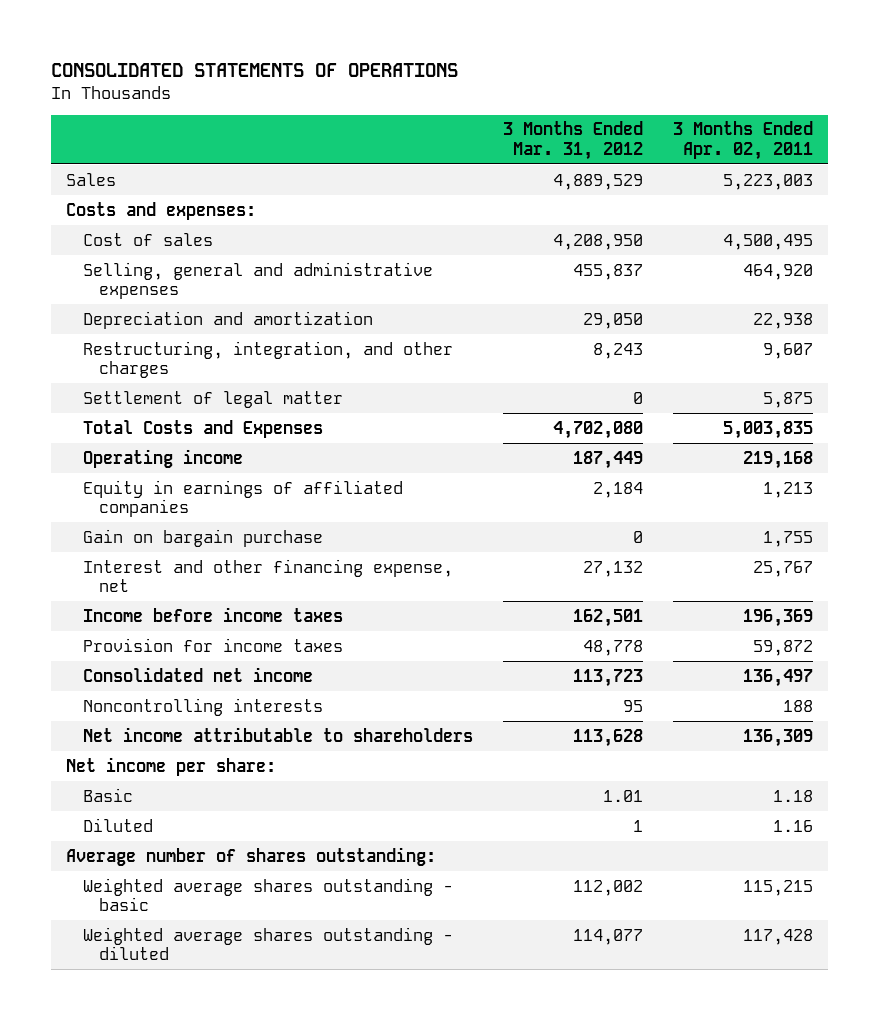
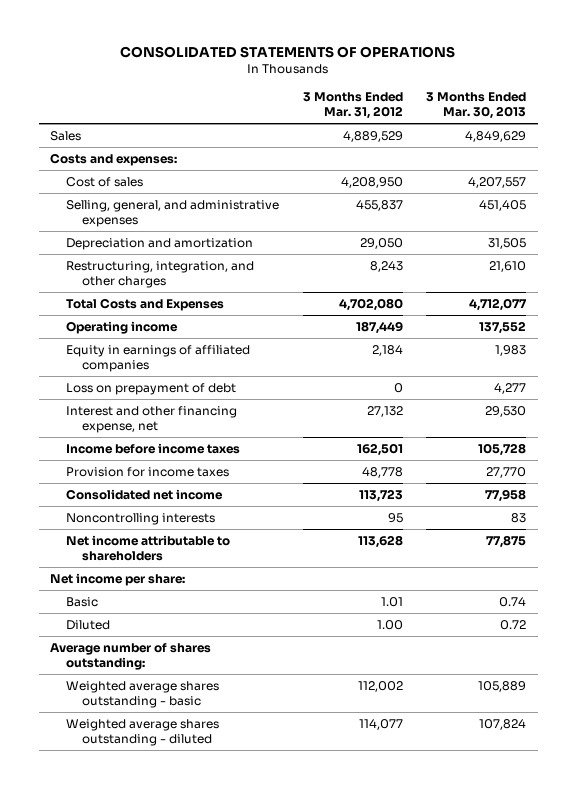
- | 3 Months Ended Mar. 31, 2012 | 3 Months Ended Apr. 02, 2011
+ | 3 Months Ended Mar. 31, 2012 | 3 Months Ended Mar. 30, 2013
- Selling, general and administrative expenses | 455,837 | 464,920
+ Selling, general, and administrative expenses | 455,837 | 451,405
- Settlement of legal matter | 0 | 5,875
- Gain on bargain purchase | 0 | 1,755
+ Loss on prepayment of debt | 0 | 4,277
- Diluted | 1 | 1.16
+ Diluted | 1.00 | 0.72

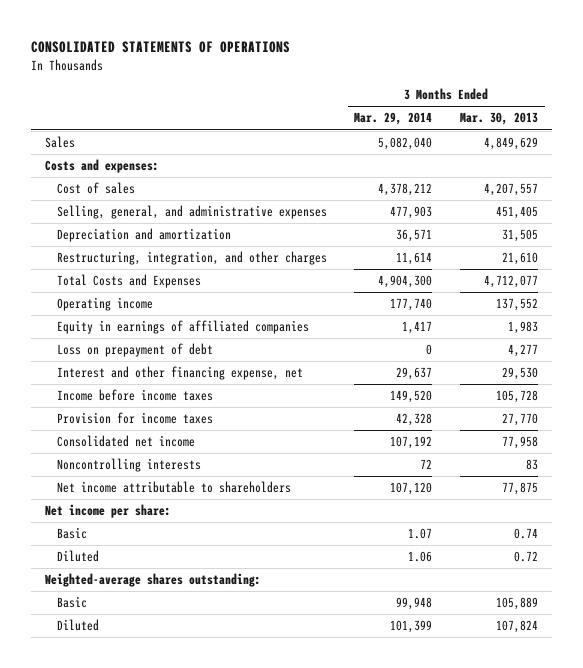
- | 3 Months Ended Mar. 31, 2012 | 3 Months Ended Mar. 30, 2013
+ | 3 Months Ended Mar. 29, 2014 | 3 Months Ended Mar. 30, 2013
- Average number of shares outstanding:
- Weighted average shares outstanding - basic | 112,002 | 105,889
- Weighted average shares outstanding - diluted | 114,077 | 107,824
+ Weighted-average shares outstanding:
+ Basic | 99,948 | 105,889
+ Diluted | 101,399 | 107,824

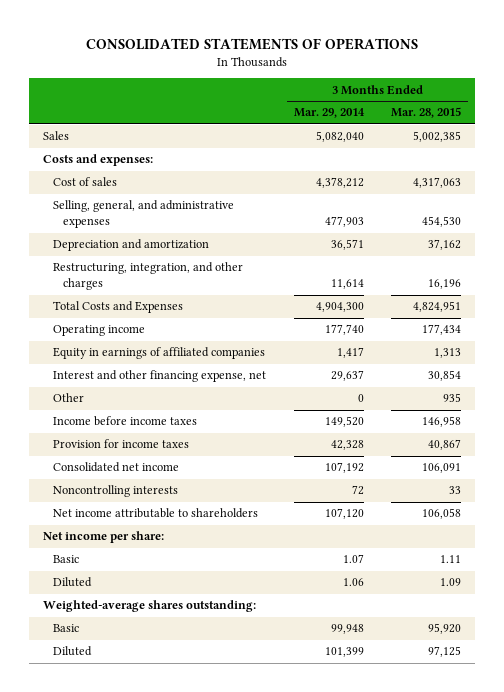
- | 3 Months Ended Mar. 29, 2014 | 3 Months Ended Mar. 30, 2013
+ | 3 Months Ended Mar. 29, 2014 | 3 Months Ended Mar. 28, 2015
- Loss on prepayment of debt | 0 | 4,277
+ Other | 0 | 935

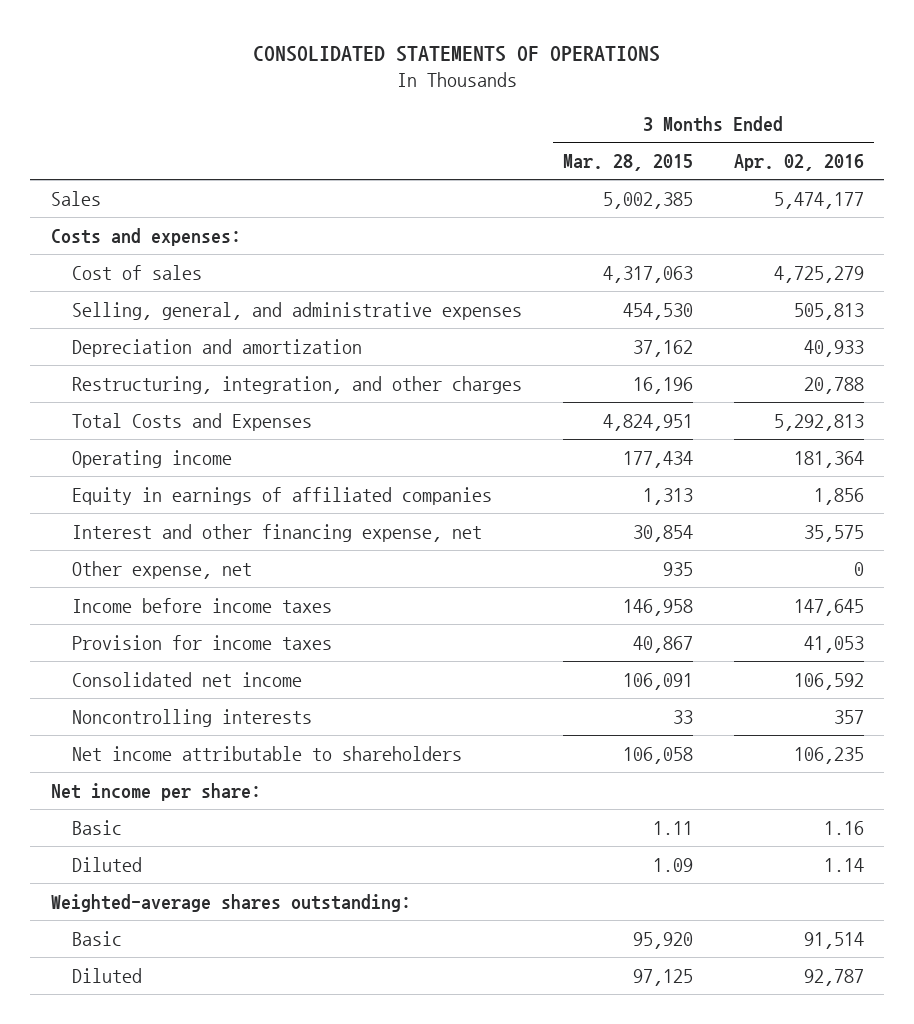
- | 3 Months Ended Mar. 29, 2014 | 3 Months Ended Mar. 28, 2015
+ | 3 Months Ended Mar. 28, 2015 | 3 Months Ended Apr. 02, 2016
- Other | 0 | 935
+ Other expense, net | 935 | 0

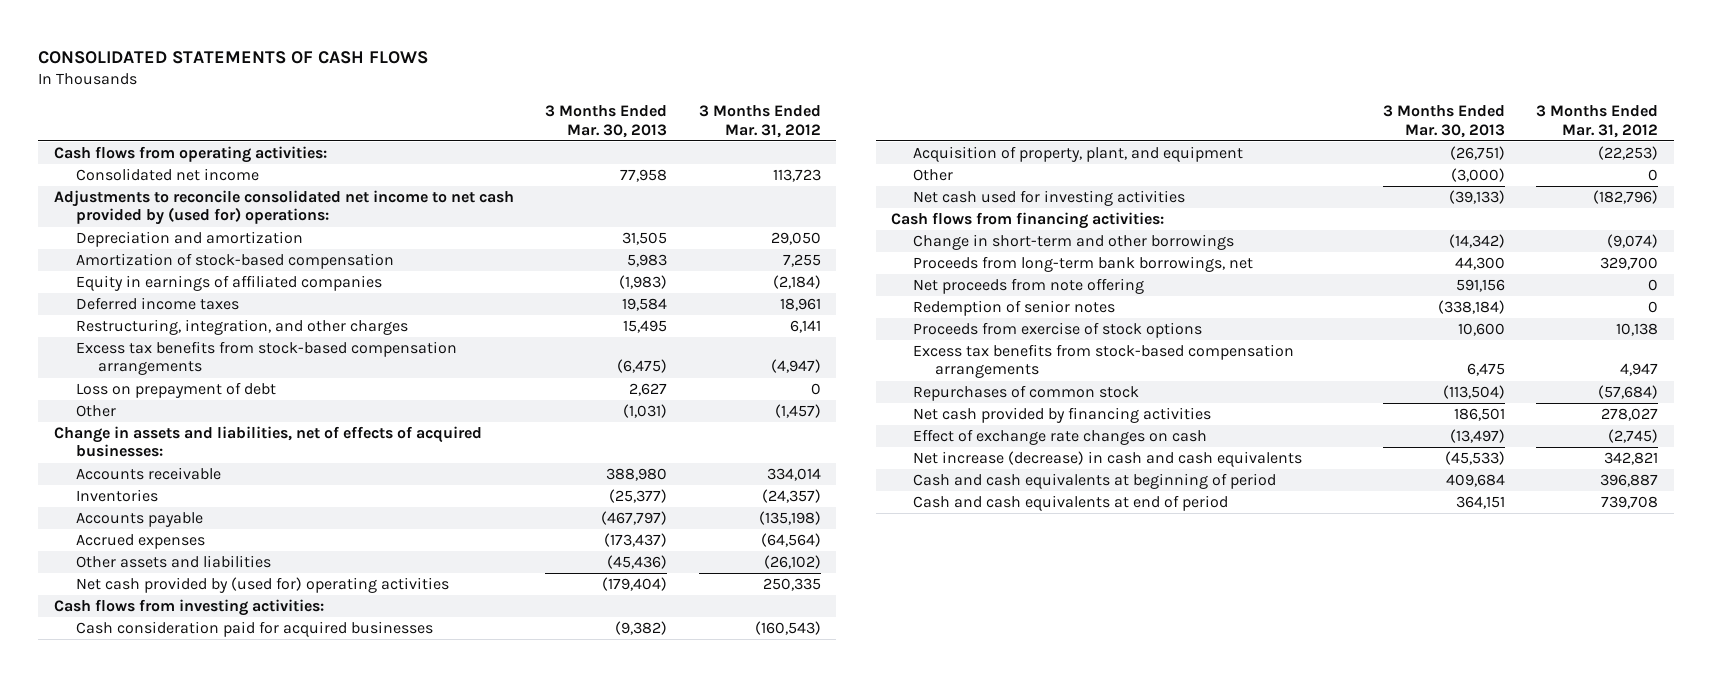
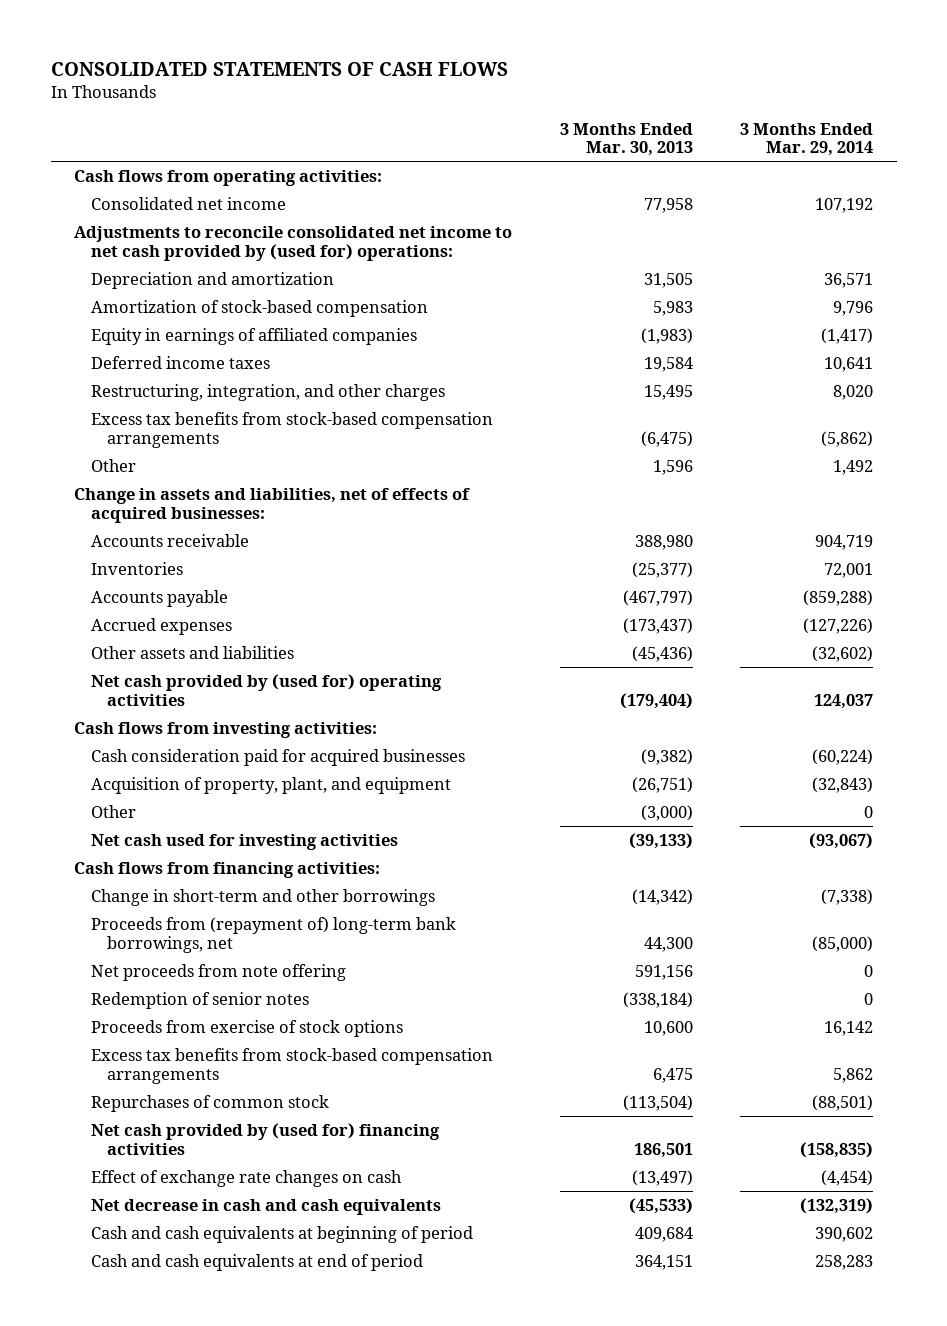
- | 3 Months Ended Mar. 30, 2013 | 3 Months Ended Mar. 31, 2012
+ | 3 Months Ended Mar. 30, 2013 | 3 Months Ended Mar. 29, 2014
- Loss on prepayment of debt | 2,627 | 0
- Other | (1,031) | (1,457)
+ Other | 1,596 | 1,492
- Proceeds from long-term bank borrowings, net | 44,300 | 329,700
+ Proceeds from (repayment of) long-term bank borrowings, net | 44,300 | (85,000)
- Net cash provided by financing activities | 186,501 | 278,027
+ Net cash provided by (used for) financing activities | 186,501 | (158,835)
- Net increase (decrease) in cash and cash equivalents | (45,533) | 342,821
+ Net decrease in cash and cash equivalents | (45,533) | (132,319)

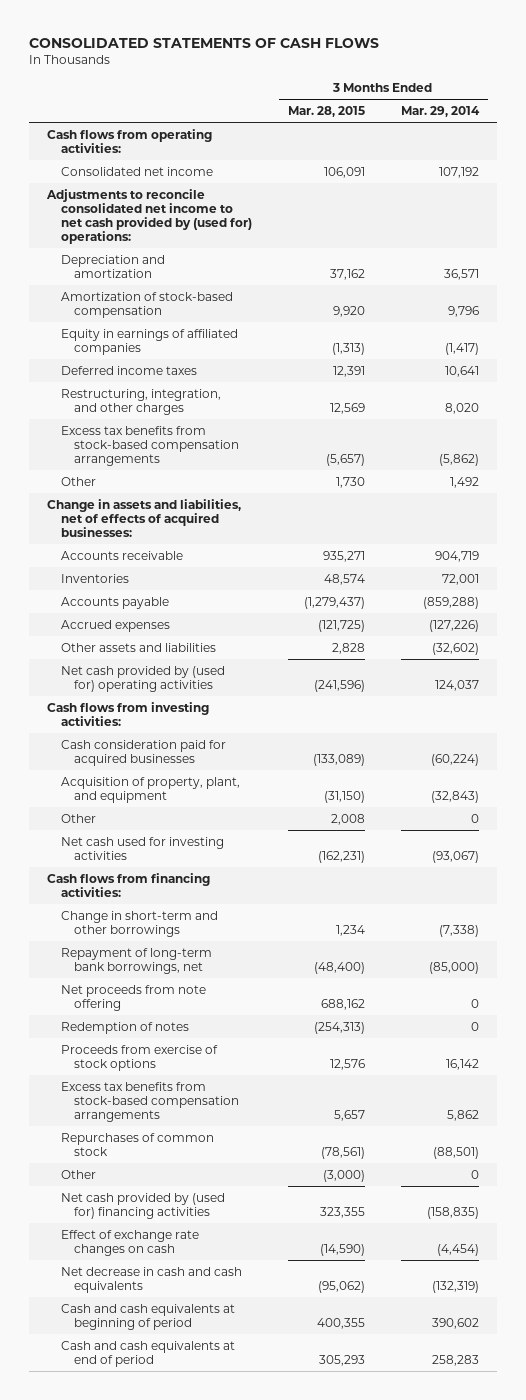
- | 3 Months Ended Mar. 30, 2013 | 3 Months Ended Mar. 29, 2014
+ | 3 Months Ended Mar. 28, 2015 | 3 Months Ended Mar. 29, 2014
- Proceeds from (repayment of) long-term bank borrowings, net | 44,300 | (85,000)
+ Repayment of long-term bank borrowings, net | (48,400) | (85,000)
- Redemption of senior notes | (338,184) | 0
+ Redemption of notes | (254,313) | 0
+ Other | (3,000) | 0

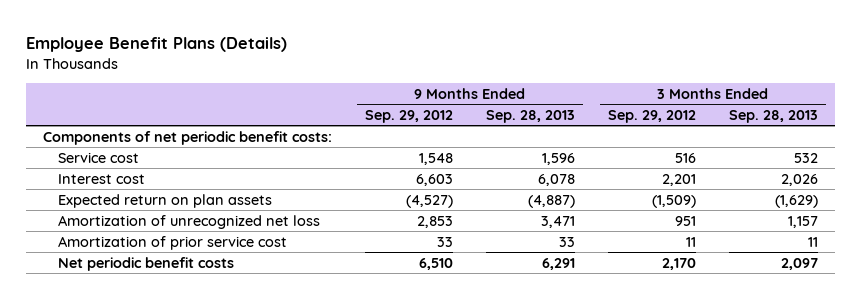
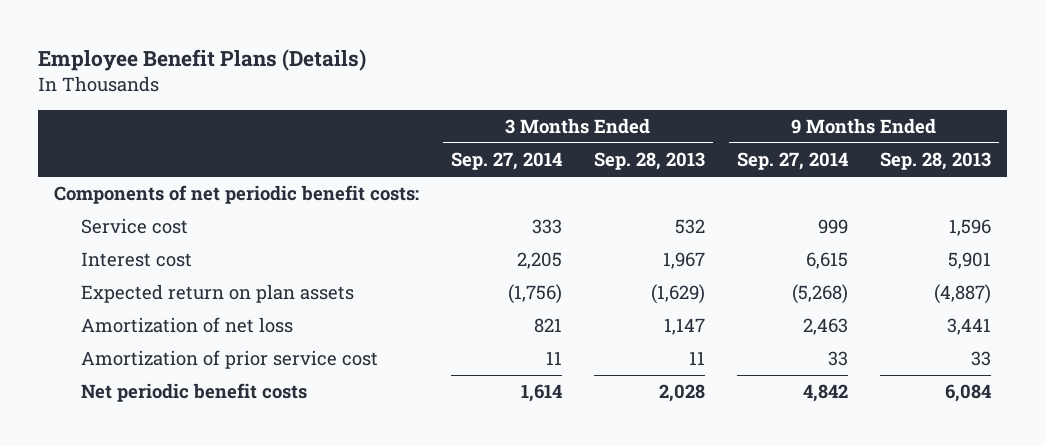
- | 9 Months Ended Sep. 29, 2012 | 9 Months Ended Sep. 28, 2013 | 3 Months Ended Sep. 29, 2012 | 3 Months Ended Sep. 28, 2013
+ | 3 Months Ended Sep. 27, 2014 | 3 Months Ended Sep. 28, 2013 | 9 Months Ended Sep. 27, 2014 | 9 Months Ended Sep. 28, 2013
- Interest cost | 6,603 | 6,078 | 2,201 | 2,026
+ Interest cost | 2,205 | 1,967 | 6,615 | 5,901
- Amortization of unrecognized net loss | 2,853 | 3,471 | 951 | 1,157
+ Amortization of net loss | 821 | 1,147 | 2,463 | 3,441
- Net periodic benefit costs | 6,510 | 6,291 | 2,170 | 2,097
+ Net periodic benefit costs | 1,614 | 2,028 | 4,842 | 6,084

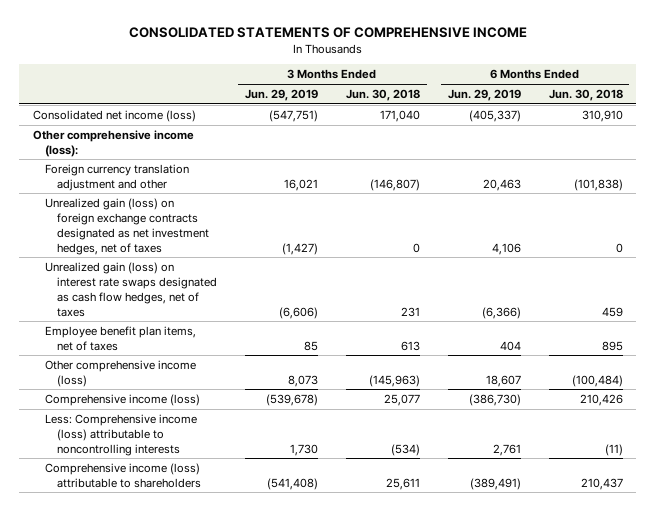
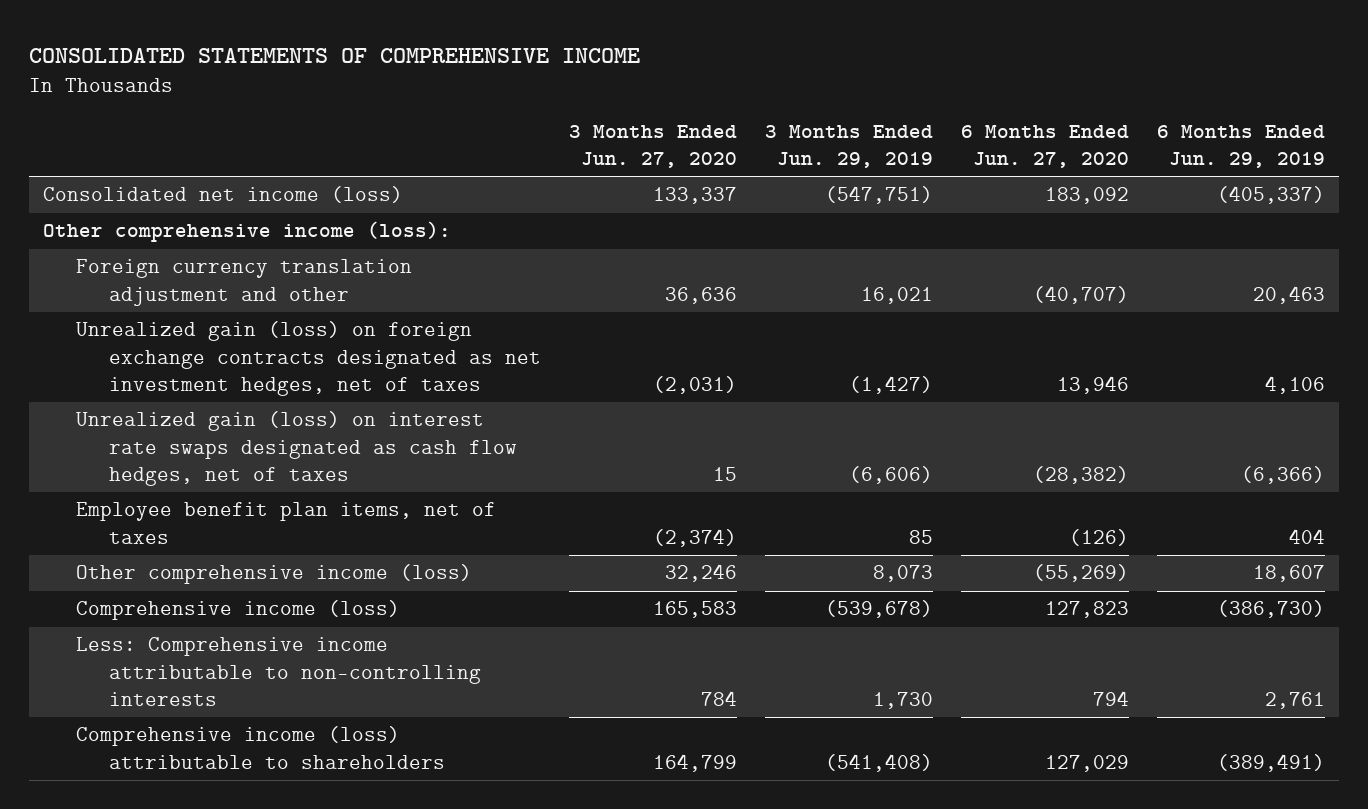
- | 3 Months Ended Jun. 29, 2019 | 3 Months Ended Jun. 30, 2018 | 6 Months Ended Jun. 29, 2019 | 6 Months Ended Jun. 30, 2018
+ | 3 Months Ended Jun. 27, 2020 | 3 Months Ended Jun. 29, 2019 | 6 Months Ended Jun. 27, 2020 | 6 Months Ended Jun. 29, 2019
- Less: Comprehensive income (loss) attributable to noncontrolling interests | 1,730 | (534) | 2,761 | (11)
+ Less: Comprehensive income attributable to non-controlling interests | 784 | 1,730 | 794 | 2,761

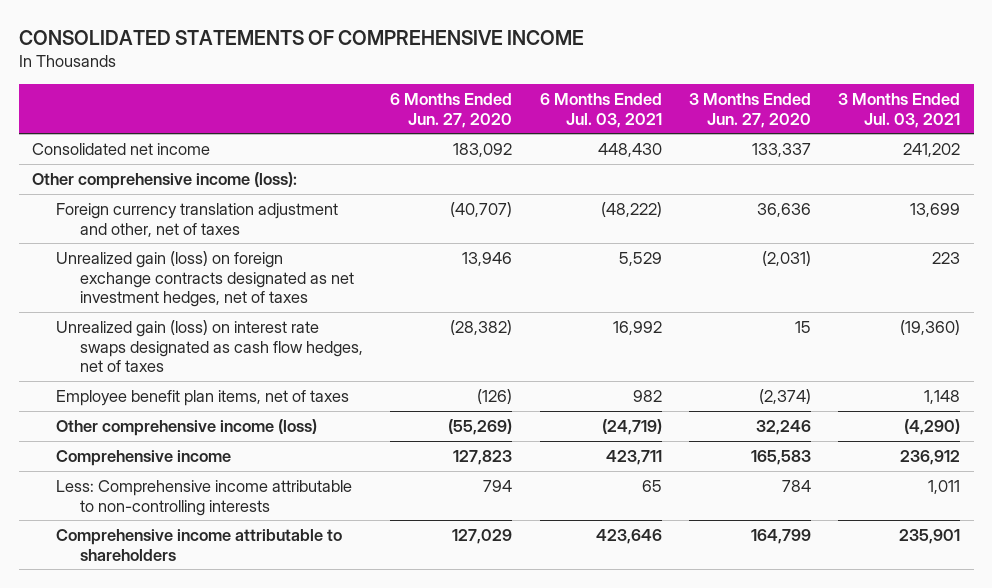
- | 3 Months Ended Jun. 27, 2020 | 3 Months Ended Jun. 29, 2019 | 6 Months Ended Jun. 27, 2020 | 6 Months Ended Jun. 29, 2019
+ | 6 Months Ended Jun. 27, 2020 | 6 Months Ended Jul. 03, 2021 | 3 Months Ended Jun. 27, 2020 | 3 Months Ended Jul. 03, 2021
- Consolidated net income (loss) | 133,337 | (547,751) | 183,092 | (405,337)
+ Consolidated net income | 183,092 | 448,430 | 133,337 | 241,202
- Foreign currency translation adjustment and other | 36,636 | 16,021 | (40,707) | 20,463
+ Foreign currency translation adjustment and other, net of taxes | (40,707) | (48,222) | 36,636 | 13,699
- Comprehensive income (loss) | 165,583 | (539,678) | 127,823 | (386,730)
+ Comprehensive income | 127,823 | 423,711 | 165,583 | 236,912
- Comprehensive income (loss) attributable to shareholders | 164,799 | (541,408) | 127,029 | (389,491)
+ Comprehensive income attributable to shareholders | 127,029 | 423,646 | 164,799 | 235,901

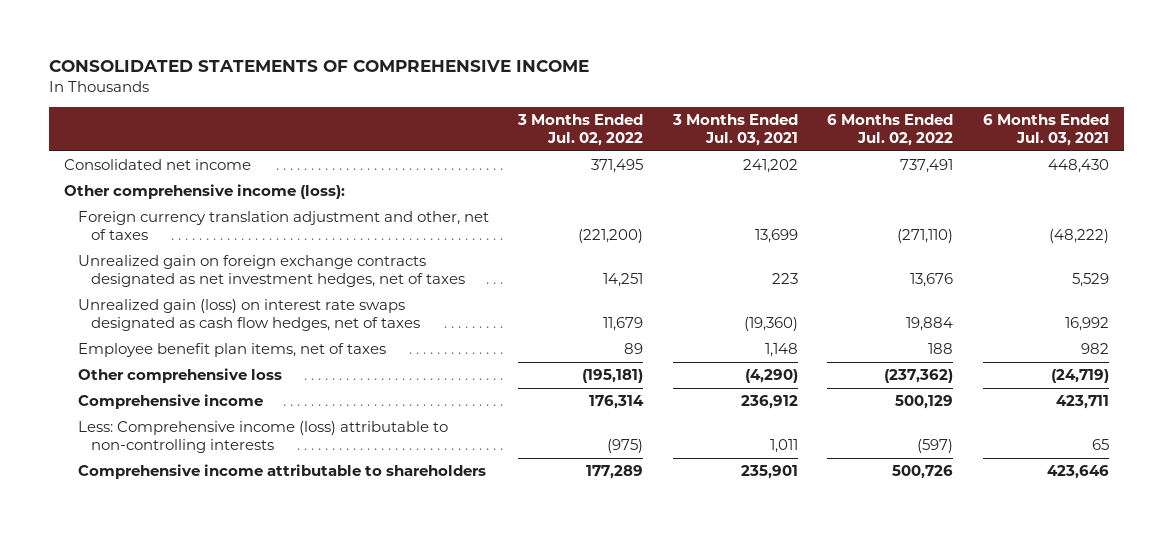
- | 6 Months Ended Jun. 27, 2020 | 6 Months Ended Jul. 03, 2021 | 3 Months Ended Jun. 27, 2020 | 3 Months Ended Jul. 03, 2021
+ | 3 Months Ended Jul. 02, 2022 | 3 Months Ended Jul. 03, 2021 | 6 Months Ended Jul. 02, 2022 | 6 Months Ended Jul. 03, 2021
- Unrealized gain (loss) on foreign exchange contracts designated as net investment hedges, net of taxes | 13,946 | 5,529 | (2,031) | 223
+ Unrealized gain on foreign exchange contracts designated as net investment hedges, net of taxes | 14,251 | 223 | 13,676 | 5,529
- Other comprehensive income (loss) | (55,269) | (24,719) | 32,246 | (4,290)
+ Other comprehensive loss | (195,181) | (4,290) | (237,362) | (24,719)
- Less: Comprehensive income attributable to non-controlling interests | 794 | 65 | 784 | 1,011
+ Less: Comprehensive income (loss) attributable to non-controlling interests | (975) | 1,011 | (597) | 65

